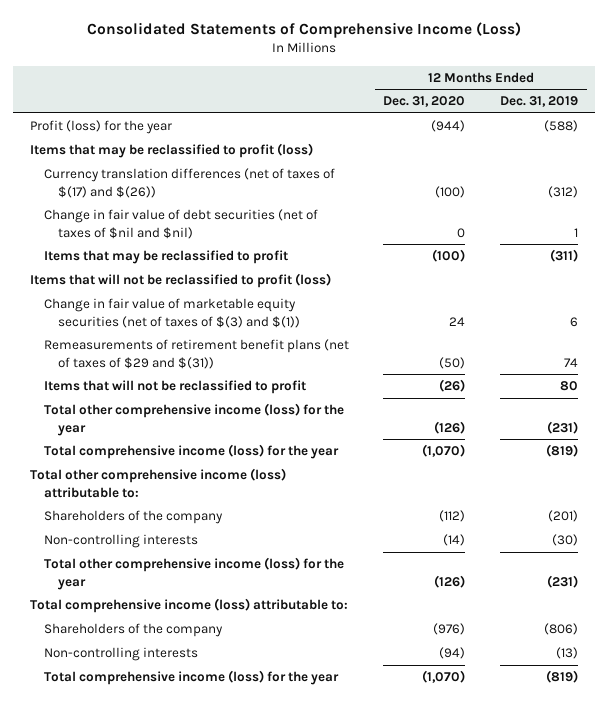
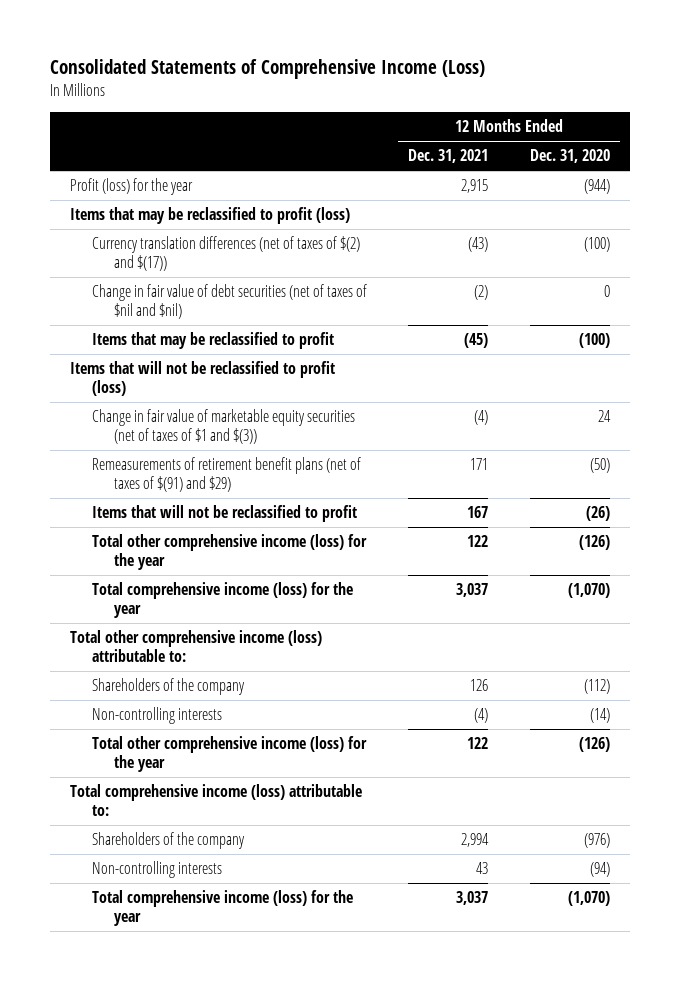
- | 12 Months Ended Dec. 31, 2020 | 12 Months Ended Dec. 31, 2019
+ | 12 Months Ended Dec. 31, 2021 | 12 Months Ended Dec. 31, 2020
- Currency translation differences (net of taxes of $(17) and $(26)) | (100) | (312)
+ Currency translation differences (net of taxes of $(2) and $(17)) | (43) | (100)
- Change in fair value of marketable equity securities (net of taxes of $(3) and $(1)) | 24 | 6
- Remeasurements of retirement benefit plans (net of taxes of $29 and $(31)) | (50) | 74
+ Change in fair value of marketable equity securities (net of taxes of $1 and $(3)) | (4) | 24
+ Remeasurements of retirement benefit plans (net of taxes of $(91) and $29) | 171 | (50)

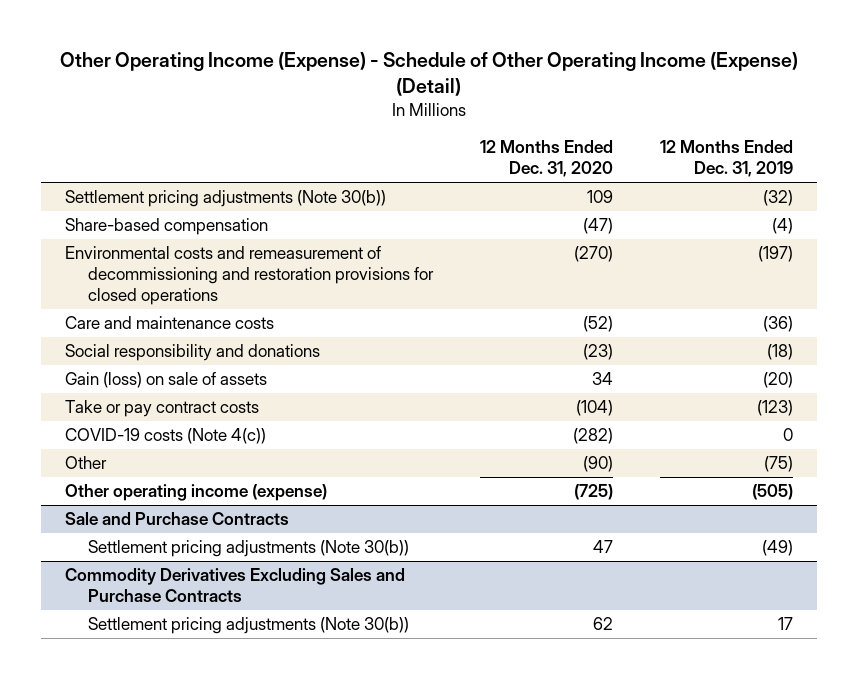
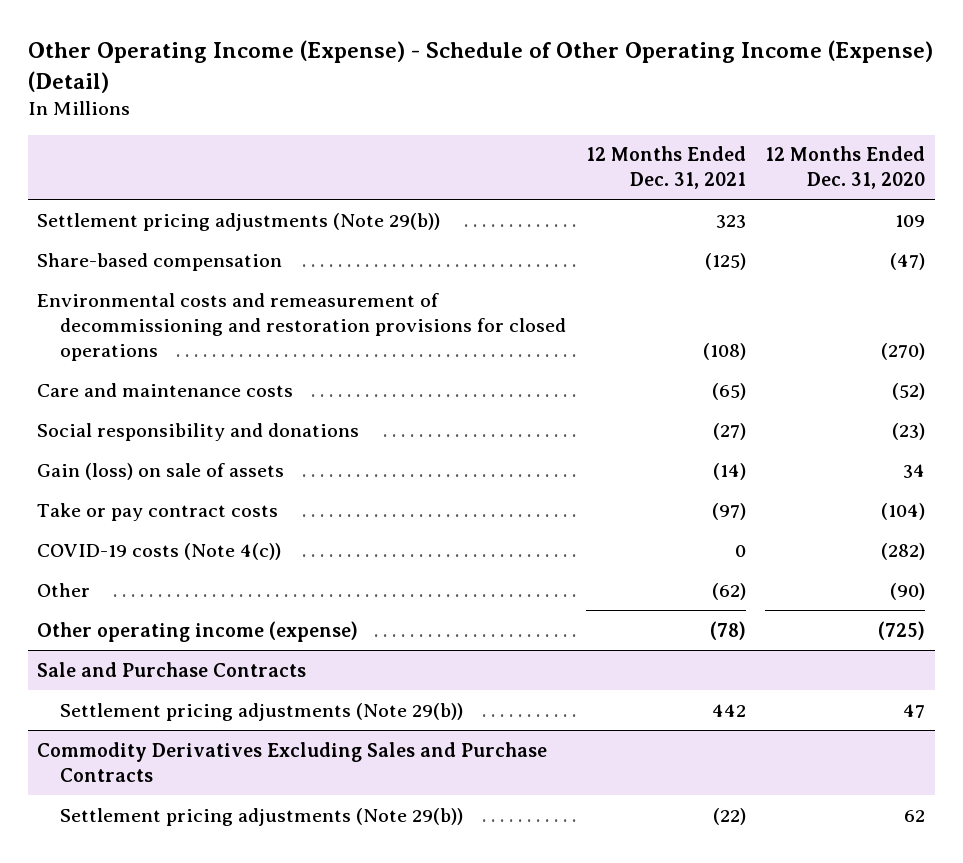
- | 12 Months Ended Dec. 31, 2020 | 12 Months Ended Dec. 31, 2019
+ | 12 Months Ended Dec. 31, 2021 | 12 Months Ended Dec. 31, 2020
- Settlement pricing adjustments (Note 30(b)) | 109 | (32)
+ Settlement pricing adjustments (Note 29(b)) | 323 | 109
@ Sale and Purchase Contracts
- Settlement pricing adjustments (Note 30(b)) | 47 | (49)
+ Settlement pricing adjustments (Note 29(b)) | 442 | 47
@ Commodity Derivatives Excluding Sales and Purchase Contracts
- Settlement pricing adjustments (Note 30(b)) | 62 | 17
+ Settlement pricing adjustments (Note 29(b)) | (22) | 62

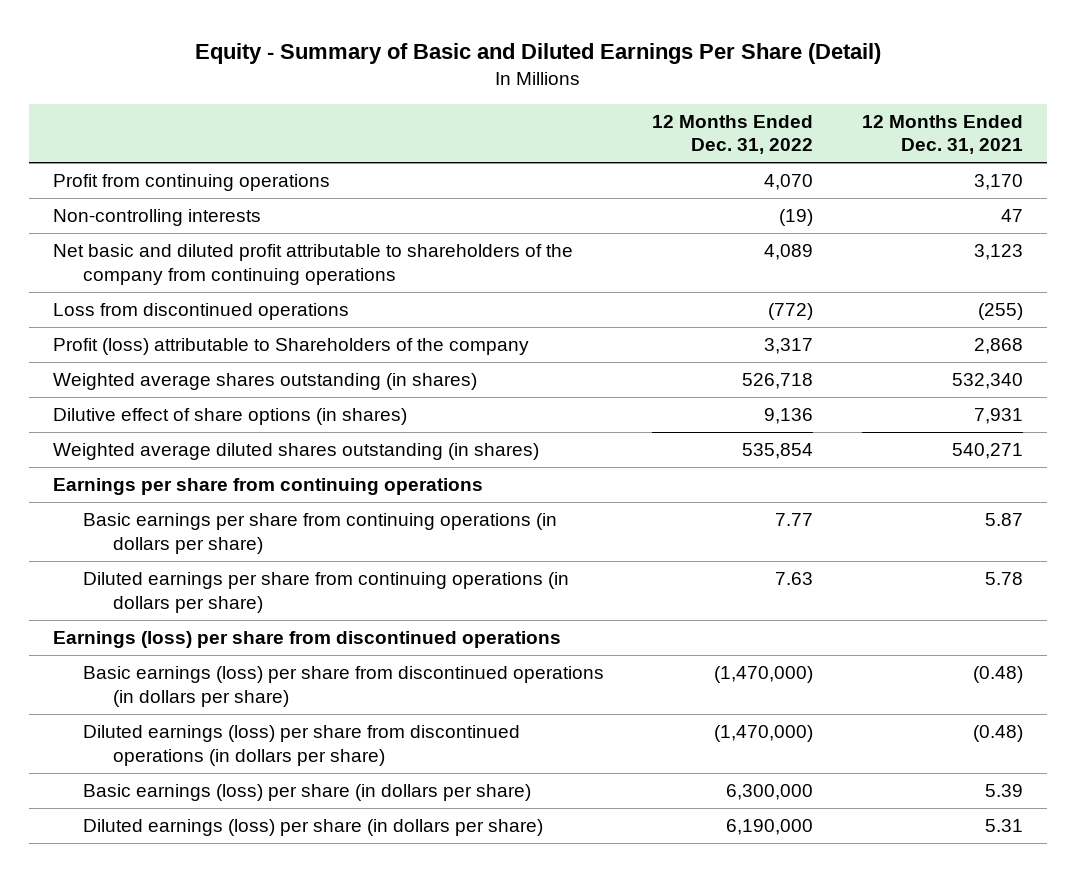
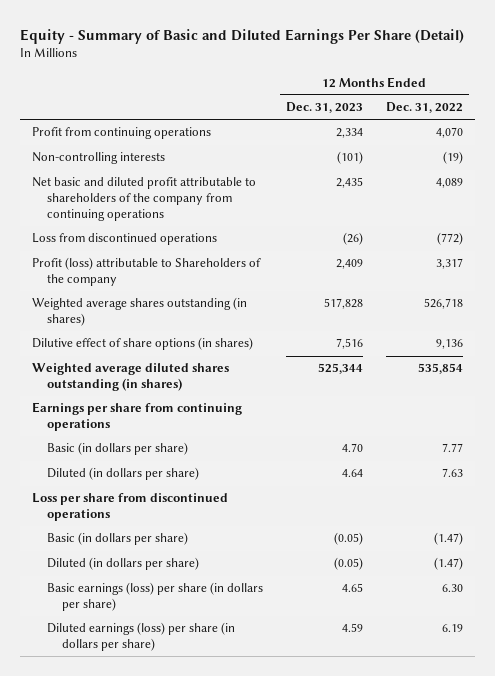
- | 12 Months Ended Dec. 31, 2022 | 12 Months Ended Dec. 31, 2021
+ | 12 Months Ended Dec. 31, 2023 | 12 Months Ended Dec. 31, 2022
- Basic earnings per share from continuing operations (in dollars per share) | 7.77 | 5.87
- Diluted earnings per share from continuing operations (in dollars per share) | 7.63 | 5.78
- Earnings (loss) per share from discontinued operations
- Basic earnings (loss) per share from discontinued operations (in dollars per share) | (1,470,000) | (0.48)
- Diluted earnings (loss) per share from discontinued operations (in dollars per share) | (1,470,000) | (0.48)
- Basic earnings (loss) per share (in dollars per share) | 6,300,000 | 5.39
- Diluted earnings (loss) per share (in dollars per share) | 6,190,000 | 5.31
+ Basic (in dollars per share) | 4.70 | 7.77
+ Diluted (in dollars per share) | 4.64 | 7.63
+ Loss per share from discontinued operations
+ Basic (in dollars per share) | (0.05) | (1.47)
+ Diluted (in dollars per share) | (0.05) | (1.47)
+ Basic earnings (loss) per share (in dollars per share) | 4.65 | 6.30
+ Diluted earnings (loss) per share (in dollars per share) | 4.59 | 6.19

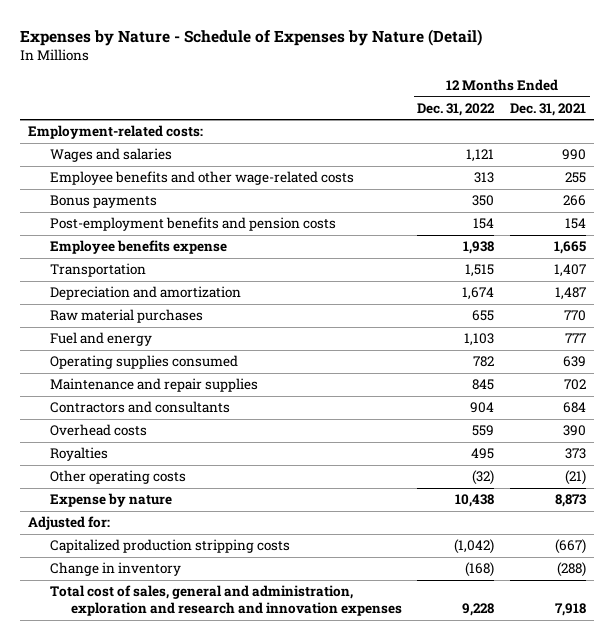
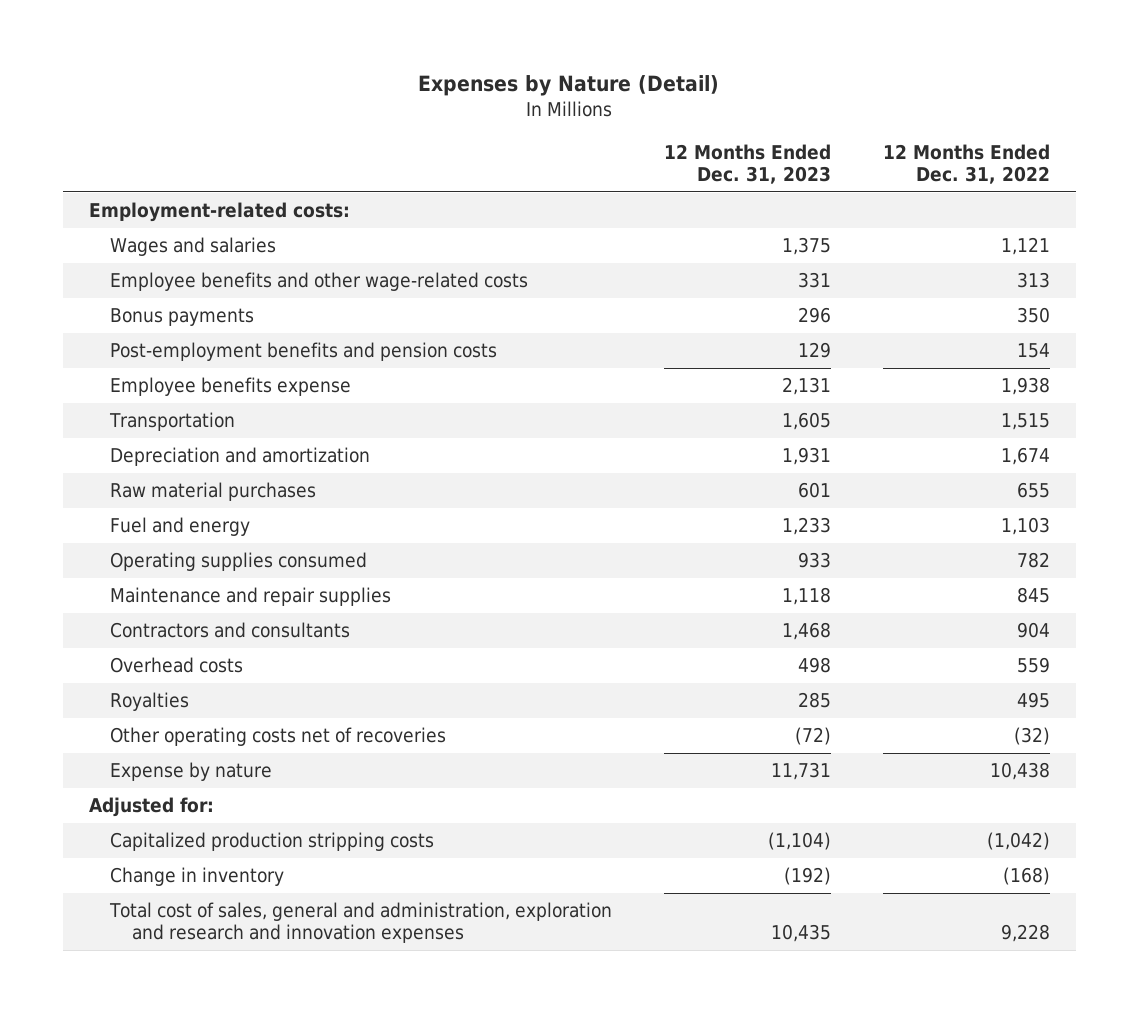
- Expenses by Nature - Schedule of Expenses by Nature (Detail)
+ Expenses by Nature (Detail)
- | 12 Months Ended Dec. 31, 2022 | 12 Months Ended Dec. 31, 2021
+ | 12 Months Ended Dec. 31, 2023 | 12 Months Ended Dec. 31, 2022
- Other operating costs | (32) | (21)
+ Other operating costs net of recoveries | (72) | (32)

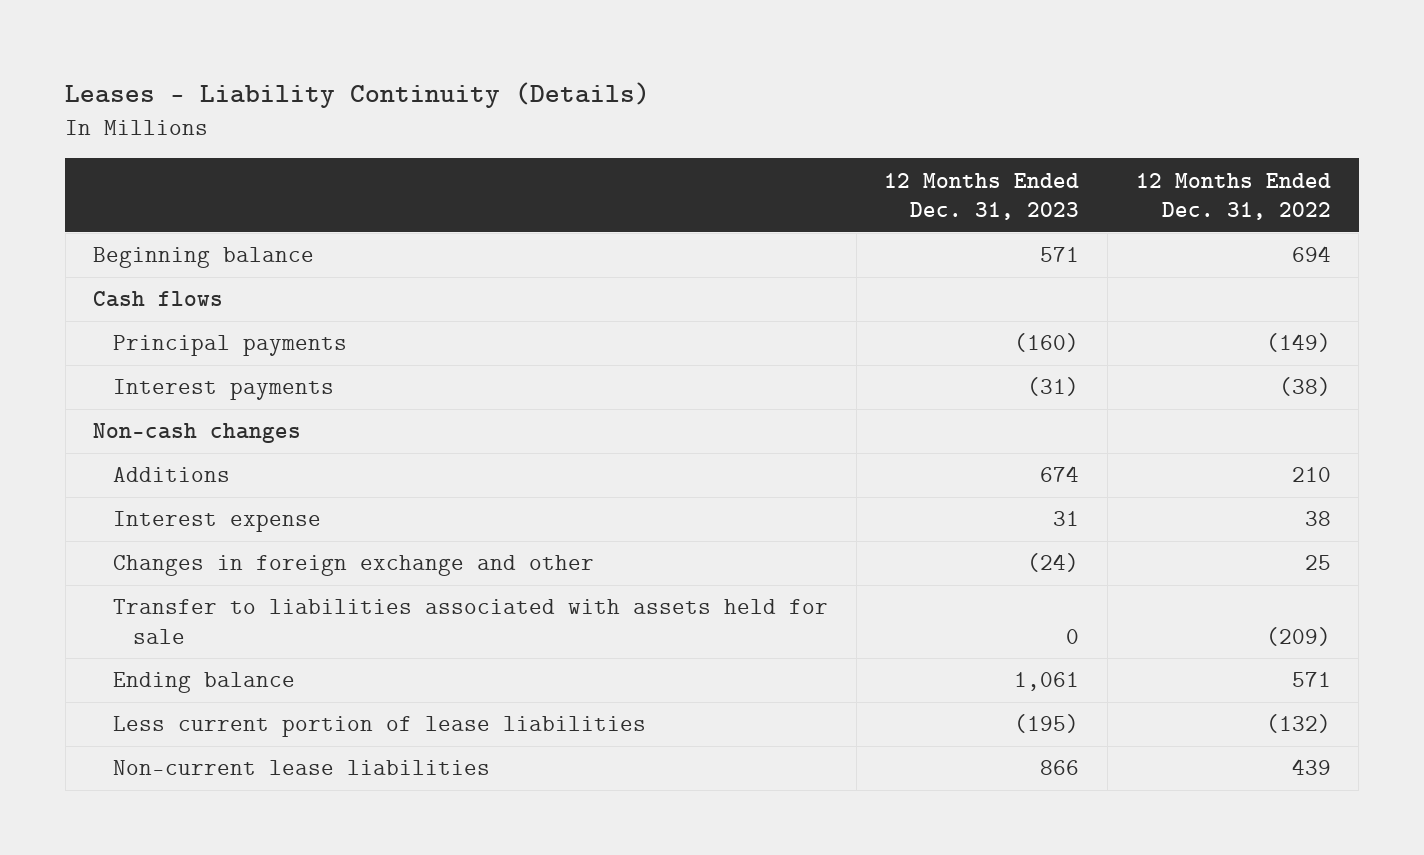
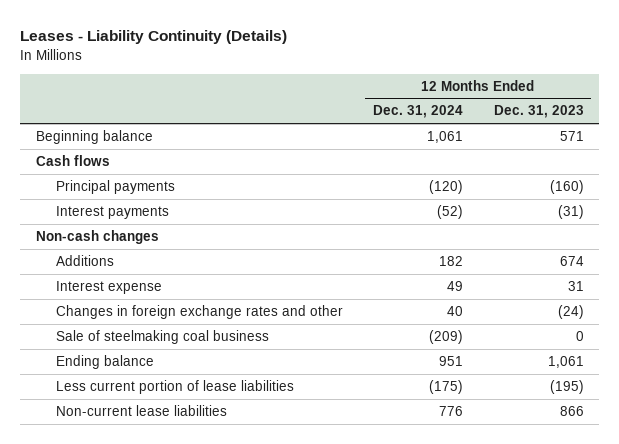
- | 12 Months Ended Dec. 31, 2023 | 12 Months Ended Dec. 31, 2022
+ | 12 Months Ended Dec. 31, 2024 | 12 Months Ended Dec. 31, 2023
- Changes in foreign exchange and other | (24) | 25
- Transfer to liabilities associated with assets held for sale | 0 | (209)
+ Changes in foreign exchange rates and other | 40 | (24)
+ Sale of steelmaking coal business | (209) | 0

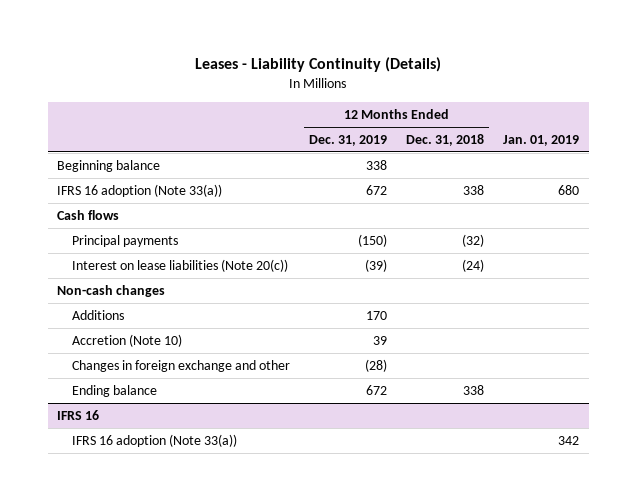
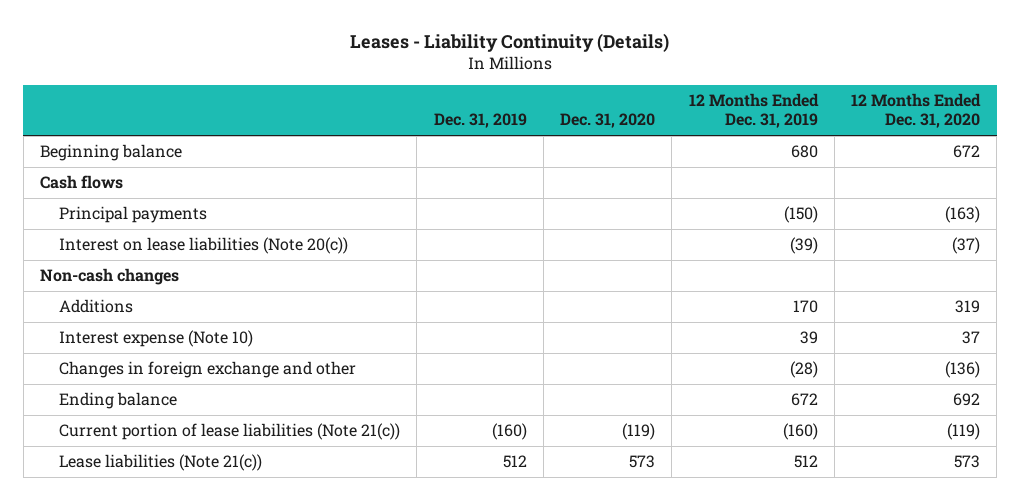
- | 12 Months Ended Dec. 31, 2019 | 12 Months Ended Dec. 31, 2018 | Jan. 01, 2019
+ | Dec. 31, 2019 | Dec. 31, 2020 | 12 Months Ended Dec. 31, 2019 | 12 Months Ended Dec. 31, 2020
- Beginning balance | 338 | |
- IFRS 16 adoption (Note 33(a)) | 672 | 338 | 680
+ Beginning balance | | | 680 | 672
- Accretion (Note 10) | 39 | |
+ Interest expense (Note 10) | | | 39 | 37
- IFRS 16
- IFRS 16 adoption (Note 33(a)) | | | 342
+ Current portion of lease liabilities (Note 21(c)) | (160) | (119) | (160) | (119)
+ Lease liabilities (Note 21(c)) | 512 | 573 | 512 | 573

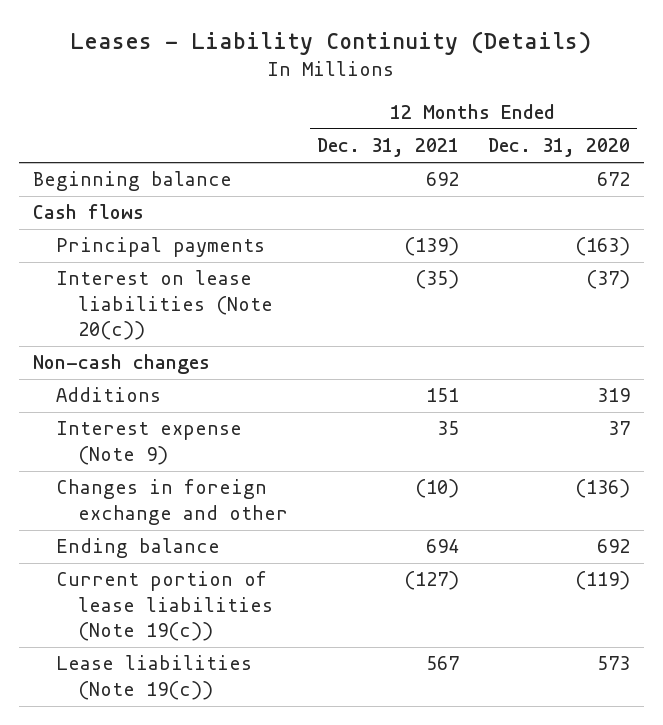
- | Dec. 31, 2019 | Dec. 31, 2020 | 12 Months Ended Dec. 31, 2019 | 12 Months Ended Dec. 31, 2020
+ | 12 Months Ended Dec. 31, 2021 | 12 Months Ended Dec. 31, 2020
- Interest expense (Note 10) | | | 39 | 37
+ Interest expense (Note 9) | 35 | 37
- Current portion of lease liabilities (Note 21(c)) | (160) | (119) | (160) | (119)
- Lease liabilities (Note 21(c)) | 512 | 573 | 512 | 573
+ Current portion of lease liabilities (Note 19(c)) | (127) | (119)
+ Lease liabilities (Note 19(c)) | 567 | 573

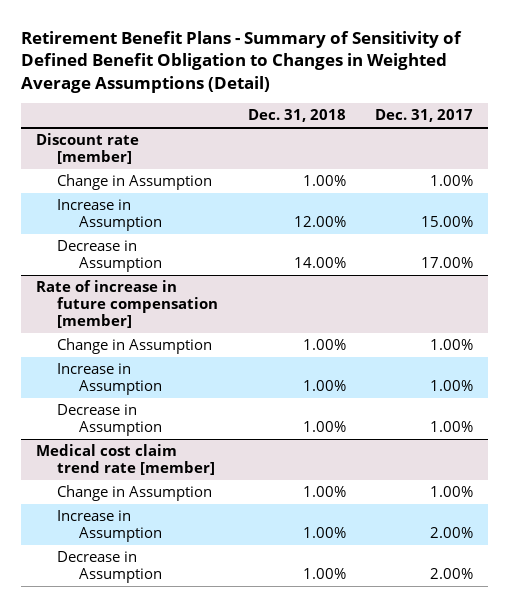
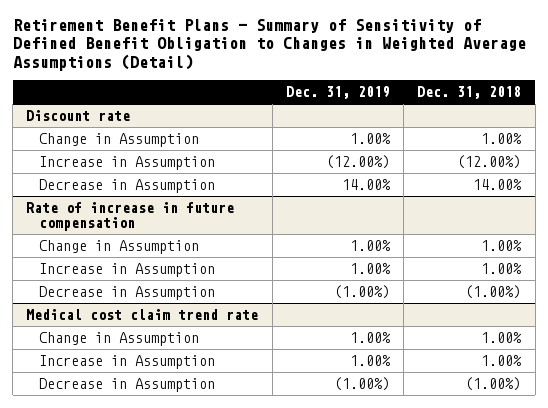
- | Dec. 31, 2018 | Dec. 31, 2017
+ | Dec. 31, 2019 | Dec. 31, 2018
- Discount rate [member]
+ Discount rate
- Increase in Assumption | 12.00% | 15.00%
+ Increase in Assumption | (12.00%) | (12.00%)
- Rate of increase in future compensation [member]
+ Rate of increase in future compensation
- Decrease in Assumption | 1.00% | 1.00%
- Medical cost claim trend rate [member]
+ Decrease in Assumption | (1.00%) | (1.00%)
+ Medical cost claim trend rate
- Decrease in Assumption | 1.00% | 2.00%
+ Decrease in Assumption | (1.00%) | (1.00%)

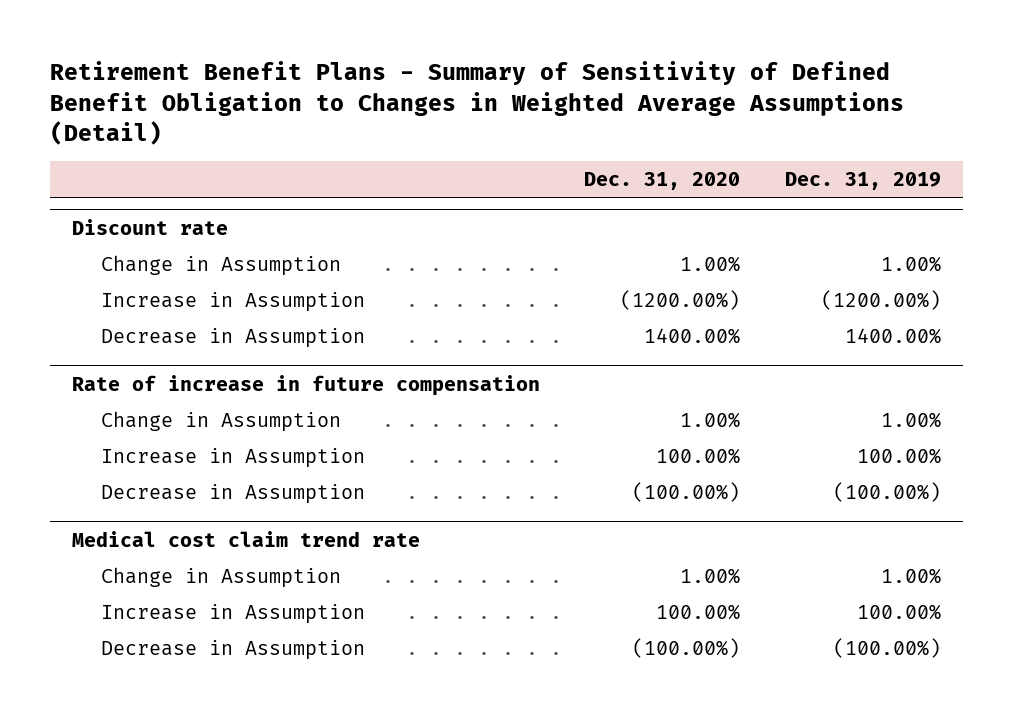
- | Dec. 31, 2019 | Dec. 31, 2018
+ | Dec. 31, 2020 | Dec. 31, 2019
@ Discount rate
- Increase in Assumption | (12.00%) | (12.00%)
- Decrease in Assumption | 14.00% | 14.00%
+ Increase in Assumption | (1200.00%) | (1200.00%)
+ Decrease in Assumption | 1400.00% | 1400.00%
@ Rate of increase in future compensation
- Increase in Assumption | 1.00% | 1.00%
- Decrease in Assumption | (1.00%) | (1.00%)
+ Increase in Assumption | 100.00% | 100.00%
+ Decrease in Assumption | (100.00%) | (100.00%)
@ Medical cost claim trend rate
- Increase in Assumption | 1.00% | 1.00%
- Decrease in Assumption | (1.00%) | (1.00%)
+ Increase in Assumption | 100.00% | 100.00%
+ Decrease in Assumption | (100.00%) | (100.00%)

